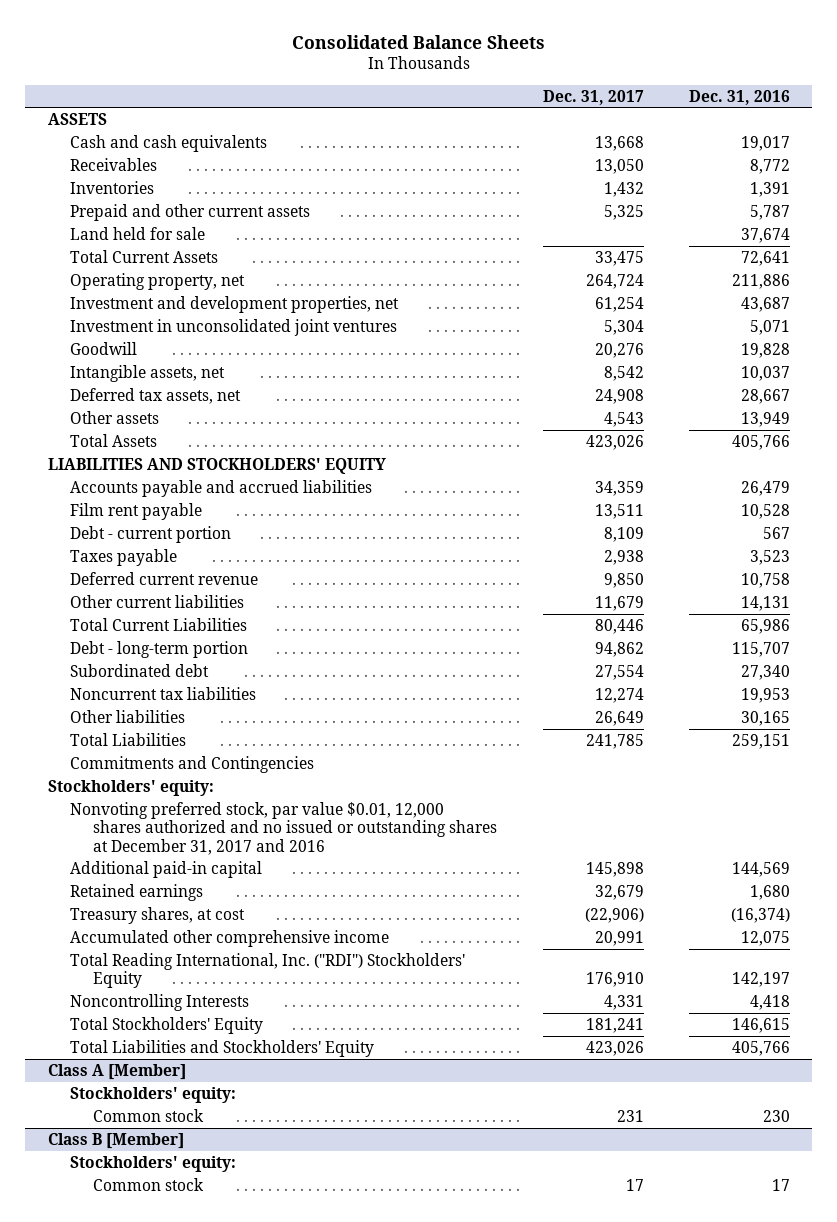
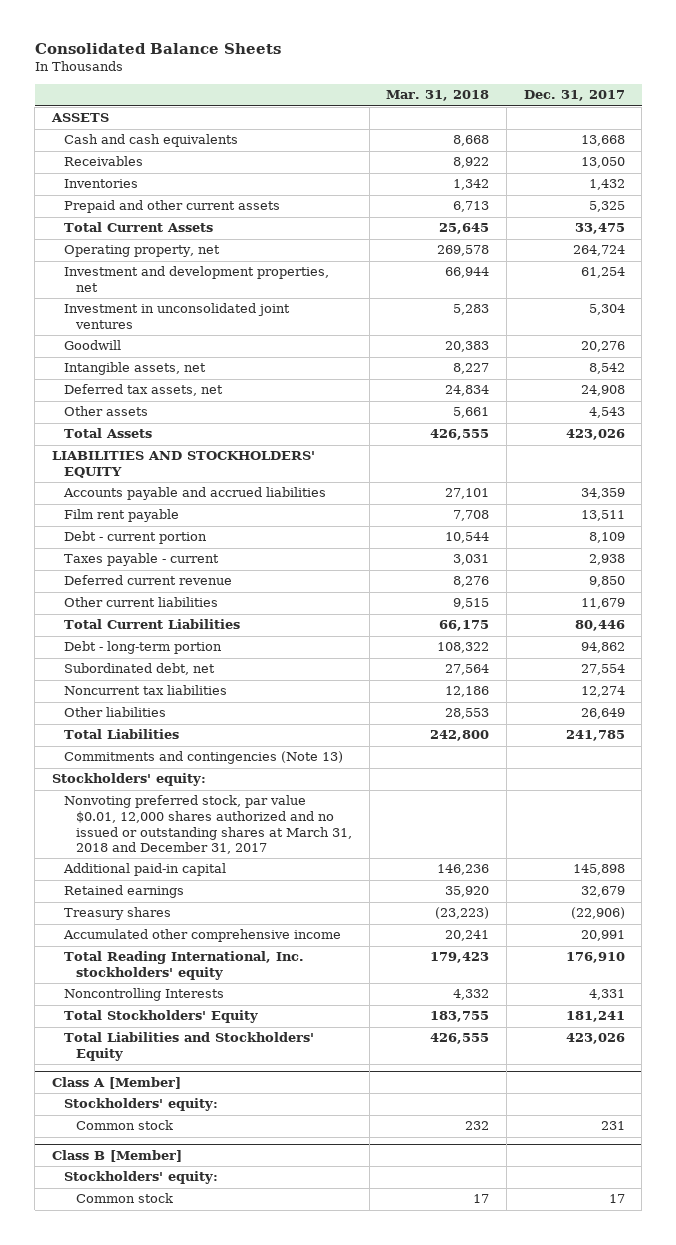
- | Dec. 31, 2017 | Dec. 31, 2016
+ | Mar. 31, 2018 | Dec. 31, 2017
- Land held for sale | | 37,674
- Taxes payable | 2,938 | 3,523
+ Taxes payable - current | 3,031 | 2,938
- Subordinated debt | 27,554 | 27,340
+ Subordinated debt, net | 27,564 | 27,554
- Commitments and Contingencies
+ Commitments and contingencies (Note 13)
- Nonvoting preferred stock, par value $0.01, 12,000 shares authorized and no issued or outstanding shares at December 31, 2017 and 2016
+ Nonvoting preferred stock, par value $0.01, 12,000 shares authorized and no issued or outstanding shares at March 31, 2018 and December 31, 2017
- Treasury shares, at cost | (22,906) | (16,374)
+ Treasury shares | (23,223) | (22,906)
- Total Reading International, Inc. ("RDI") Stockholders' Equity | 176,910 | 142,197
+ Total Reading International, Inc. stockholders' equity | 179,423 | 176,910

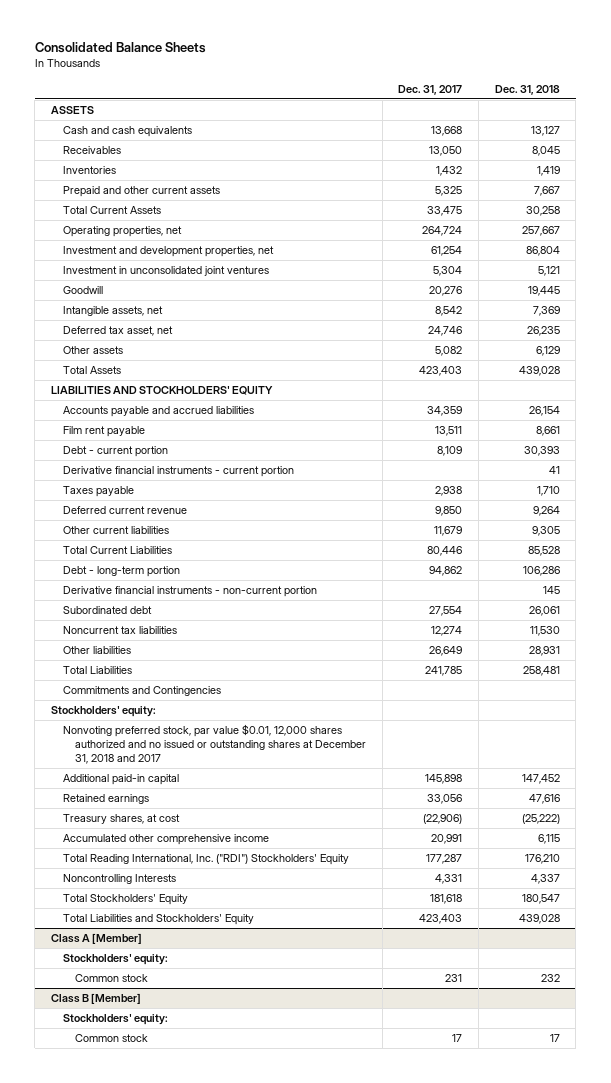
- | Mar. 31, 2018 | Dec. 31, 2017
+ | Dec. 31, 2017 | Dec. 31, 2018
- Operating property, net | 269,578 | 264,724
+ Operating properties, net | 264,724 | 257,667
- Deferred tax assets, net | 24,834 | 24,908
- Other assets | 5,661 | 4,543
- Total Assets | 426,555 | 423,026
+ Deferred tax asset, net | 24,746 | 26,235
+ Other assets | 5,082 | 6,129
+ Total Assets | 423,403 | 439,028
- Taxes payable - current | 3,031 | 2,938
+ Derivative financial instruments - current portion | | 41
+ Taxes payable | 2,938 | 1,710
- Subordinated debt, net | 27,564 | 27,554
+ Derivative financial instruments - non-current portion | | 145
+ Subordinated debt | 27,554 | 26,061
- Commitments and contingencies (Note 13)
+ Commitments and Contingencies
- Nonvoting preferred stock, par value $0.01, 12,000 shares authorized and no issued or outstanding shares at March 31, 2018 and December 31, 2017
+ Nonvoting preferred stock, par value $0.01, 12,000 shares authorized and no issued or outstanding shares at December 31, 2018 and 2017
- Retained earnings | 35,920 | 32,679
- Treasury shares | (23,223) | (22,906)
+ Retained earnings | 33,056 | 47,616
+ Treasury shares, at cost | (22,906) | (25,222)
- Total Reading International, Inc. stockholders' equity | 179,423 | 176,910
+ Total Reading International, Inc. ("RDI") Stockholders' Equity | 177,287 | 176,210
- Total Stockholders' Equity | 183,755 | 181,241
- Total Liabilities and Stockholders' Equity | 426,555 | 423,026
+ Total Stockholders' Equity | 181,618 | 180,547
+ Total Liabilities and Stockholders' Equity | 423,403 | 439,028

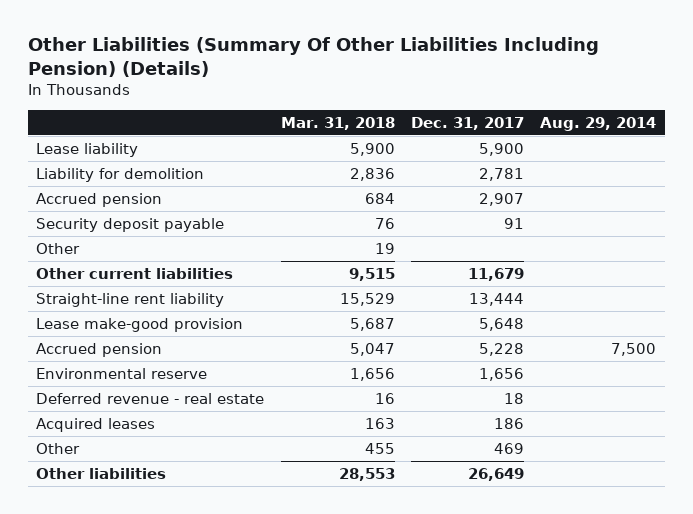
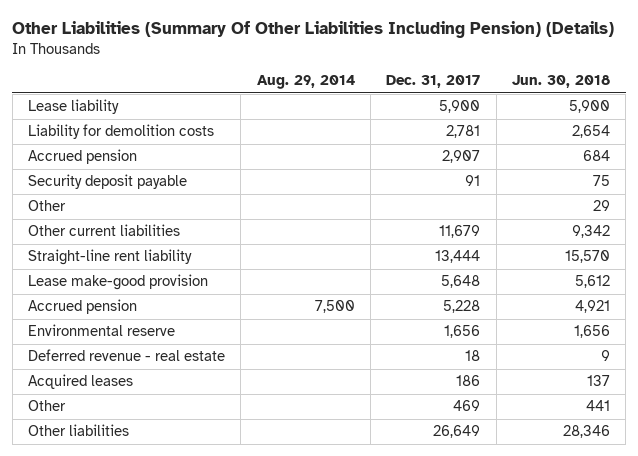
- | Mar. 31, 2018 | Dec. 31, 2017 | Aug. 29, 2014
+ | Aug. 29, 2014 | Dec. 31, 2017 | Jun. 30, 2018
- Liability for demolition | 2,836 | 2,781 |
+ Liability for demolition costs | | 2,781 | 2,654

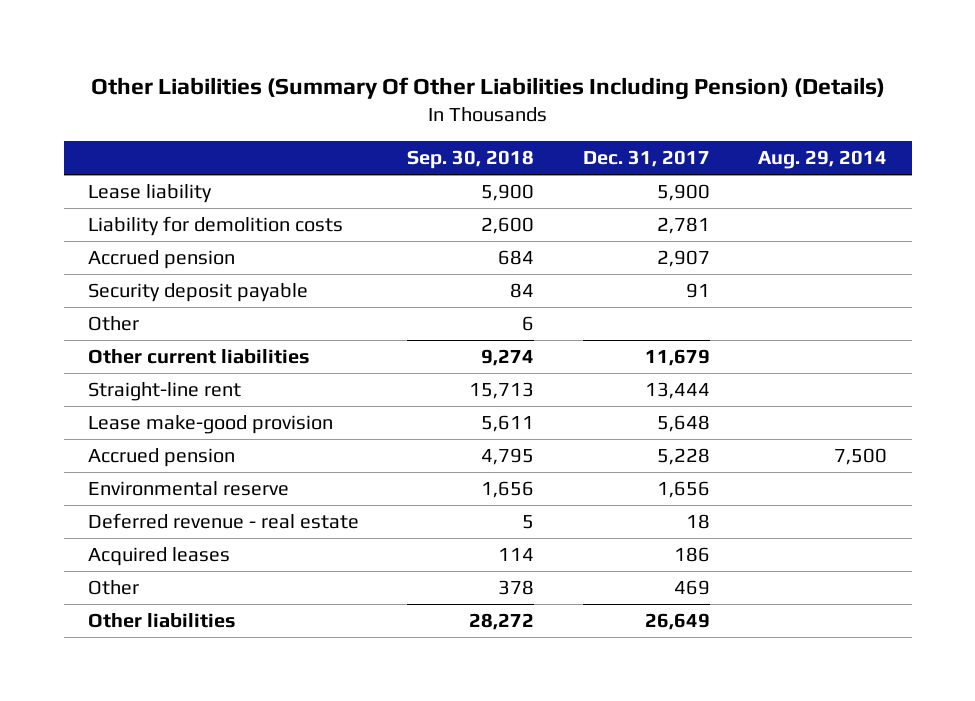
- | Aug. 29, 2014 | Dec. 31, 2017 | Jun. 30, 2018
+ | Sep. 30, 2018 | Dec. 31, 2017 | Aug. 29, 2014
- Straight-line rent liability | | 13,444 | 15,570
+ Straight-line rent | 15,713 | 13,444 |

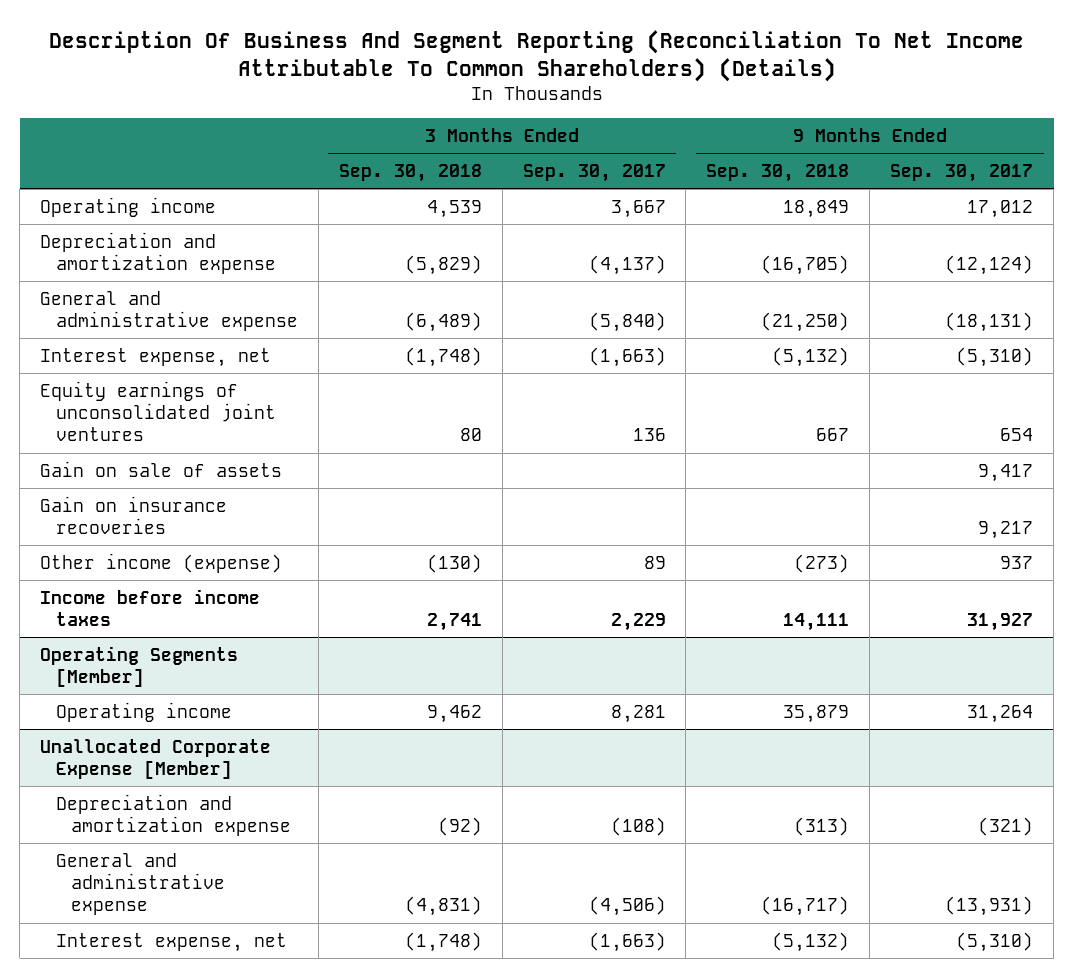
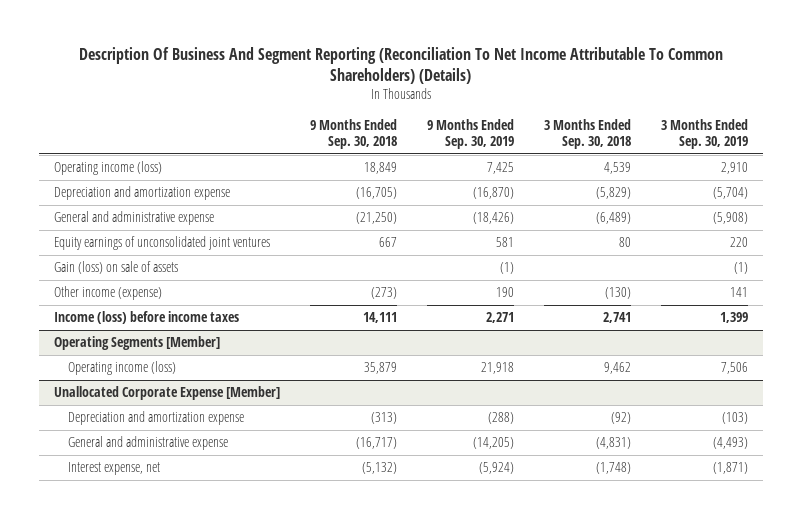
- | 3 Months Ended Sep. 30, 2018 | 3 Months Ended Sep. 30, 2017 | 9 Months Ended Sep. 30, 2018 | 9 Months Ended Sep. 30, 2017
+ | 9 Months Ended Sep. 30, 2018 | 9 Months Ended Sep. 30, 2019 | 3 Months Ended Sep. 30, 2018 | 3 Months Ended Sep. 30, 2019
- Operating income | 4,539 | 3,667 | 18,849 | 17,012
+ Operating income (loss) | 18,849 | 7,425 | 4,539 | 2,910
- Interest expense, net | (1,748) | (1,663) | (5,132) | (5,310)
- Gain on sale of assets | | | | 9,417
- Gain on insurance recoveries | | | | 9,217
+ Gain (loss) on sale of assets | | (1) | | (1)
- Income before income taxes | 2,741 | 2,229 | 14,111 | 31,927
+ Income (loss) before income taxes | 14,111 | 2,271 | 2,741 | 1,399
@ Operating Segments [Member]
- Operating income | 9,462 | 8,281 | 35,879 | 31,264
+ Operating income (loss) | 35,879 | 21,918 | 9,462 | 7,506

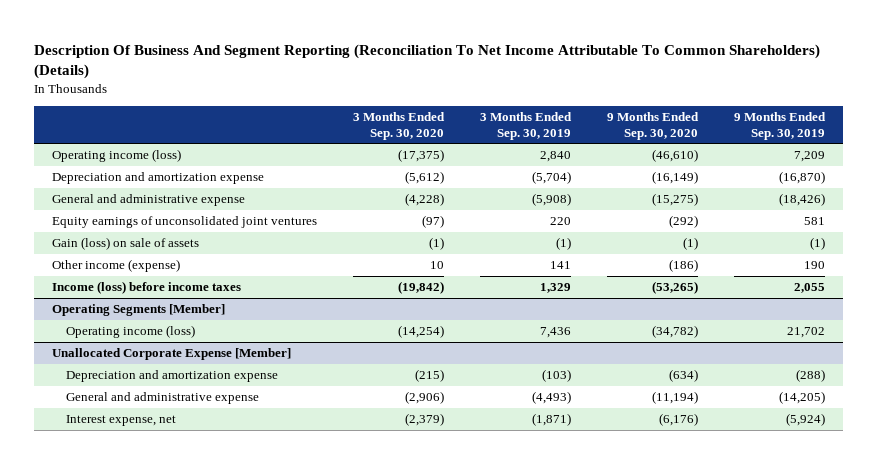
- | 9 Months Ended Sep. 30, 2018 | 9 Months Ended Sep. 30, 2019 | 3 Months Ended Sep. 30, 2018 | 3 Months Ended Sep. 30, 2019
+ | 3 Months Ended Sep. 30, 2020 | 3 Months Ended Sep. 30, 2019 | 9 Months Ended Sep. 30, 2020 | 9 Months Ended Sep. 30, 2019
- Operating income (loss) | 18,849 | 7,425 | 4,539 | 2,910
+ Operating income (loss) | (17,375) | 2,840 | (46,610) | 7,209
- Income (loss) before income taxes | 14,111 | 2,271 | 2,741 | 1,399
+ Income (loss) before income taxes | (19,842) | 1,329 | (53,265) | 2,055
@ Operating Segments [Member]
- Operating income (loss) | 35,879 | 21,918 | 9,462 | 7,506
+ Operating income (loss) | (14,254) | 7,436 | (34,782) | 21,702

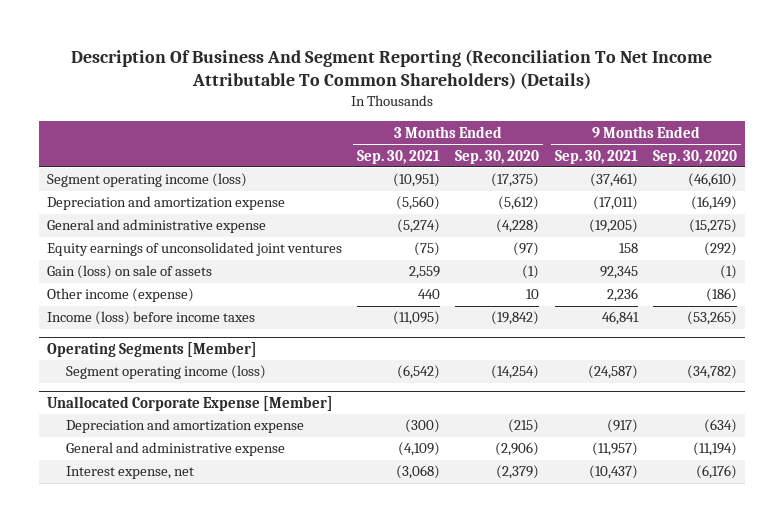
- | 3 Months Ended Sep. 30, 2020 | 3 Months Ended Sep. 30, 2019 | 9 Months Ended Sep. 30, 2020 | 9 Months Ended Sep. 30, 2019
+ | 3 Months Ended Sep. 30, 2021 | 3 Months Ended Sep. 30, 2020 | 9 Months Ended Sep. 30, 2021 | 9 Months Ended Sep. 30, 2020
- Operating income (loss) | (17,375) | 2,840 | (46,610) | 7,209
+ Segment operating income (loss) | (10,951) | (17,375) | (37,461) | (46,610)
@ Operating Segments [Member]
- Operating income (loss) | (14,254) | 7,436 | (34,782) | 21,702
+ Segment operating income (loss) | (6,542) | (14,254) | (24,587) | (34,782)

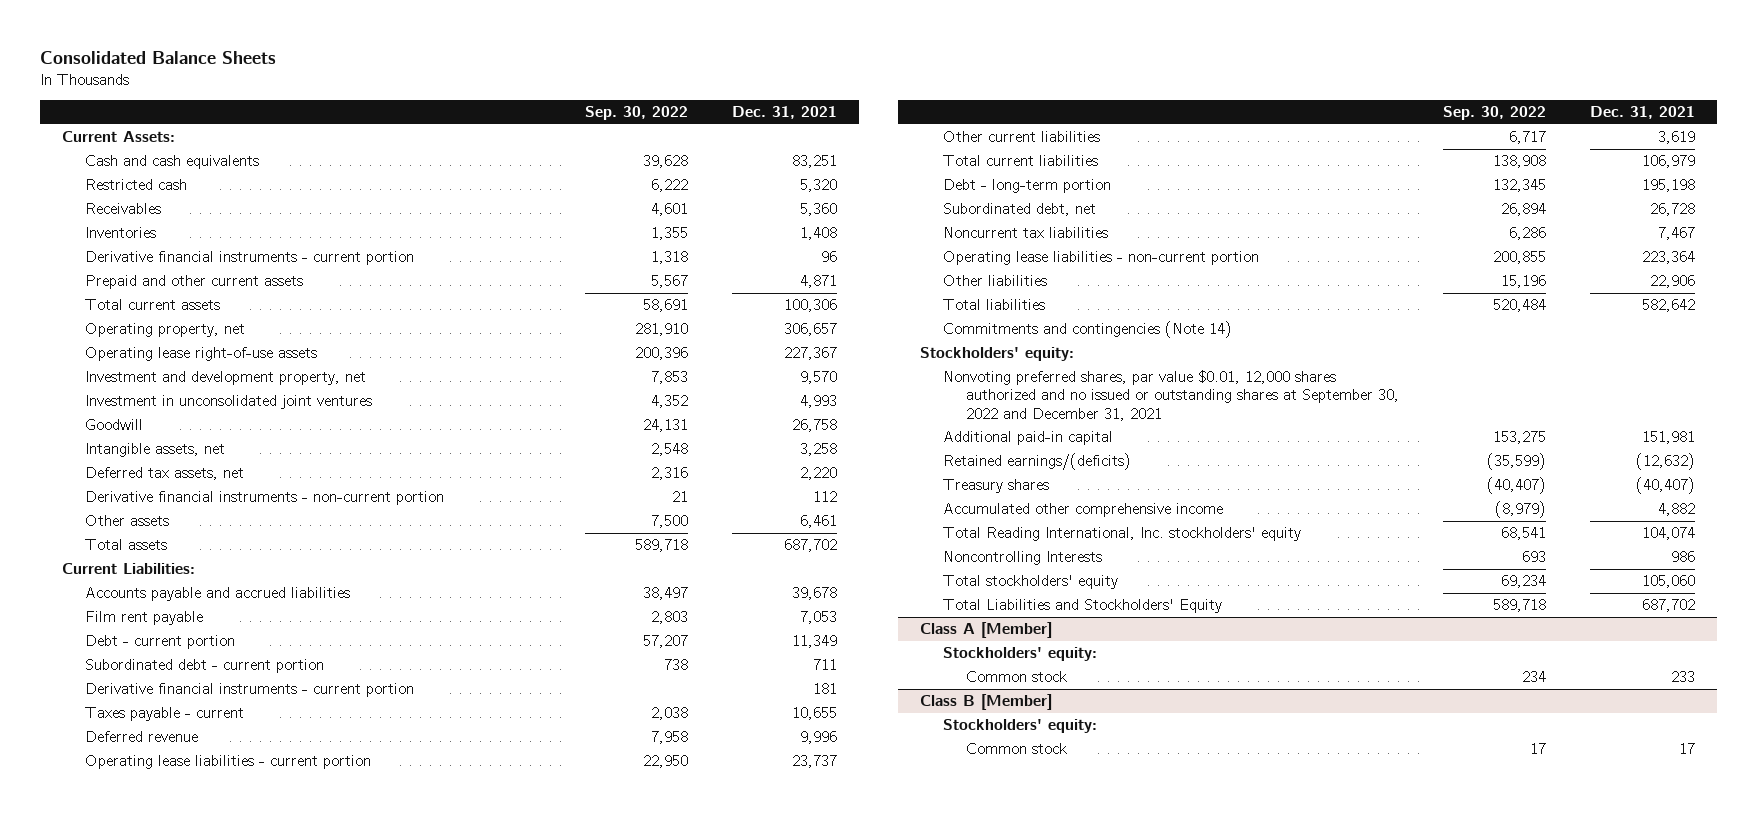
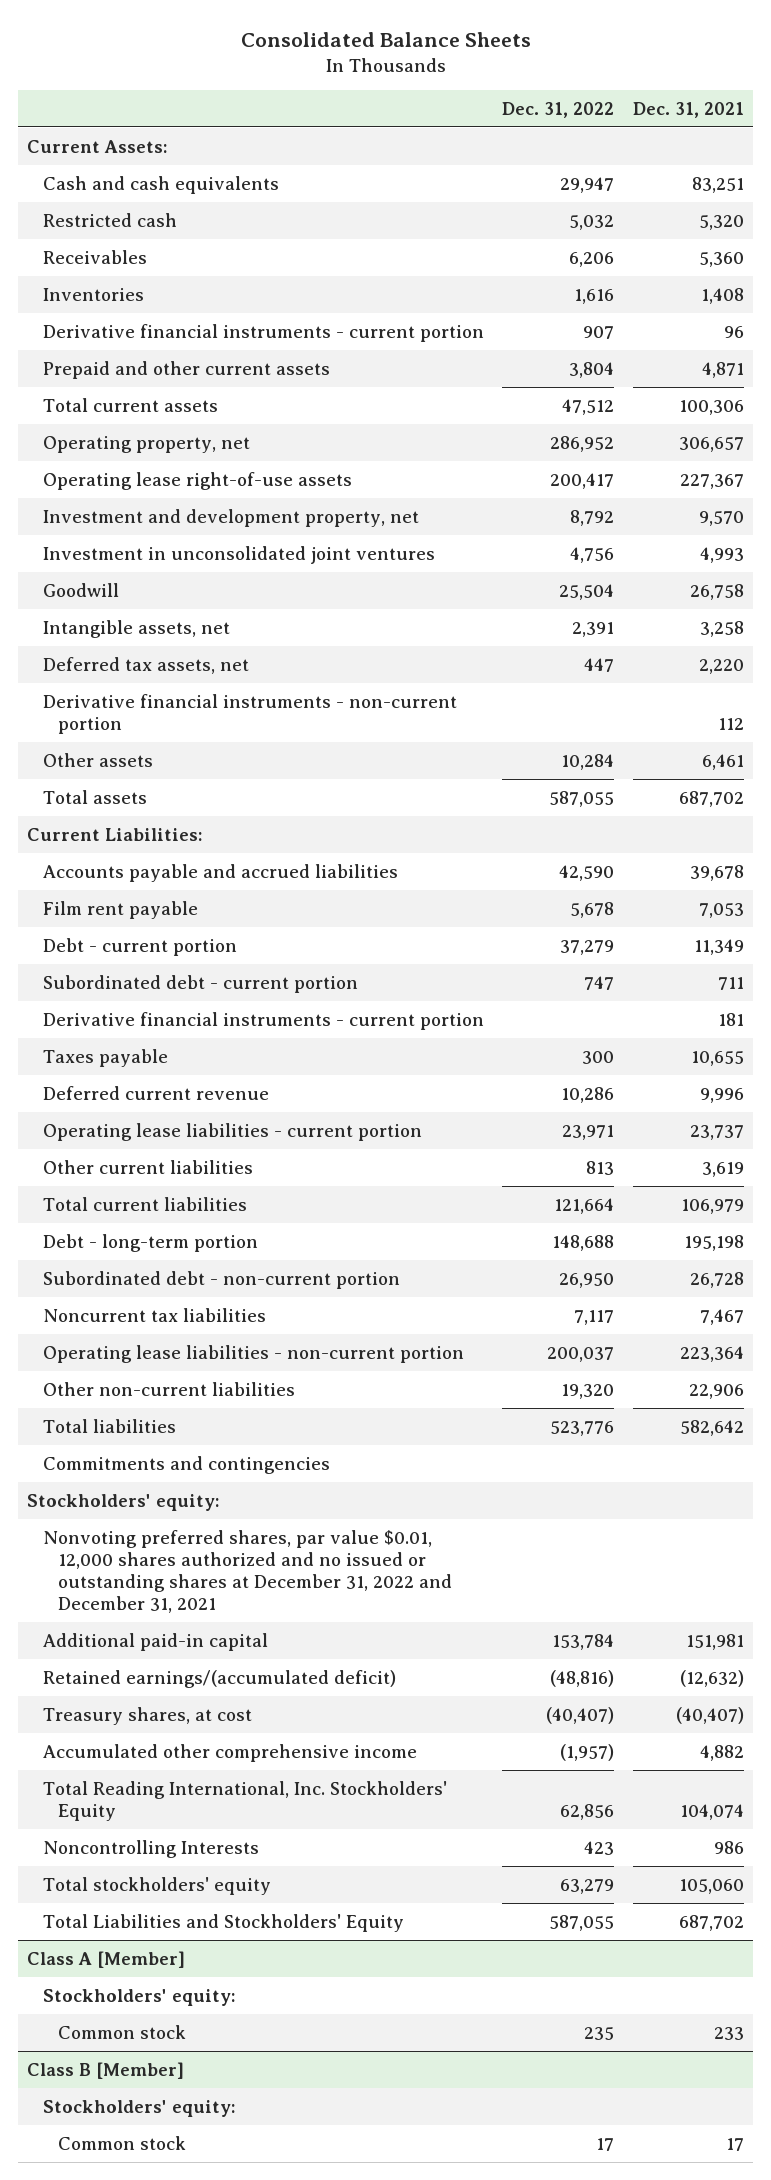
- | Sep. 30, 2022 | Dec. 31, 2021
+ | Dec. 31, 2022 | Dec. 31, 2021
- Taxes payable - current | 2,038 | 10,655
- Deferred revenue | 7,958 | 9,996
+ Taxes payable | 300 | 10,655
+ Deferred current revenue | 10,286 | 9,996
- Subordinated debt, net | 26,894 | 26,728
+ Subordinated debt - non-current portion | 26,950 | 26,728
- Other liabilities | 15,196 | 22,906
+ Other non-current liabilities | 19,320 | 22,906
- Commitments and contingencies (Note 14)
+ Commitments and contingencies
- Nonvoting preferred shares, par value $0.01, 12,000 shares authorized and no issued or outstanding shares at September 30, 2022 and December 31, 2021
+ Nonvoting preferred shares, par value $0.01, 12,000 shares authorized and no issued or outstanding shares at December 31, 2022 and December 31, 2021
- Retained earnings/(deficits) | (35,599) | (12,632)
- Treasury shares | (40,407) | (40,407)
+ Retained earnings/(accumulated deficit) | (48,816) | (12,632)
+ Treasury shares, at cost | (40,407) | (40,407)
- Total Reading International, Inc. stockholders' equity | 68,541 | 104,074
+ Total Reading International, Inc. Stockholders' Equity | 62,856 | 104,074

